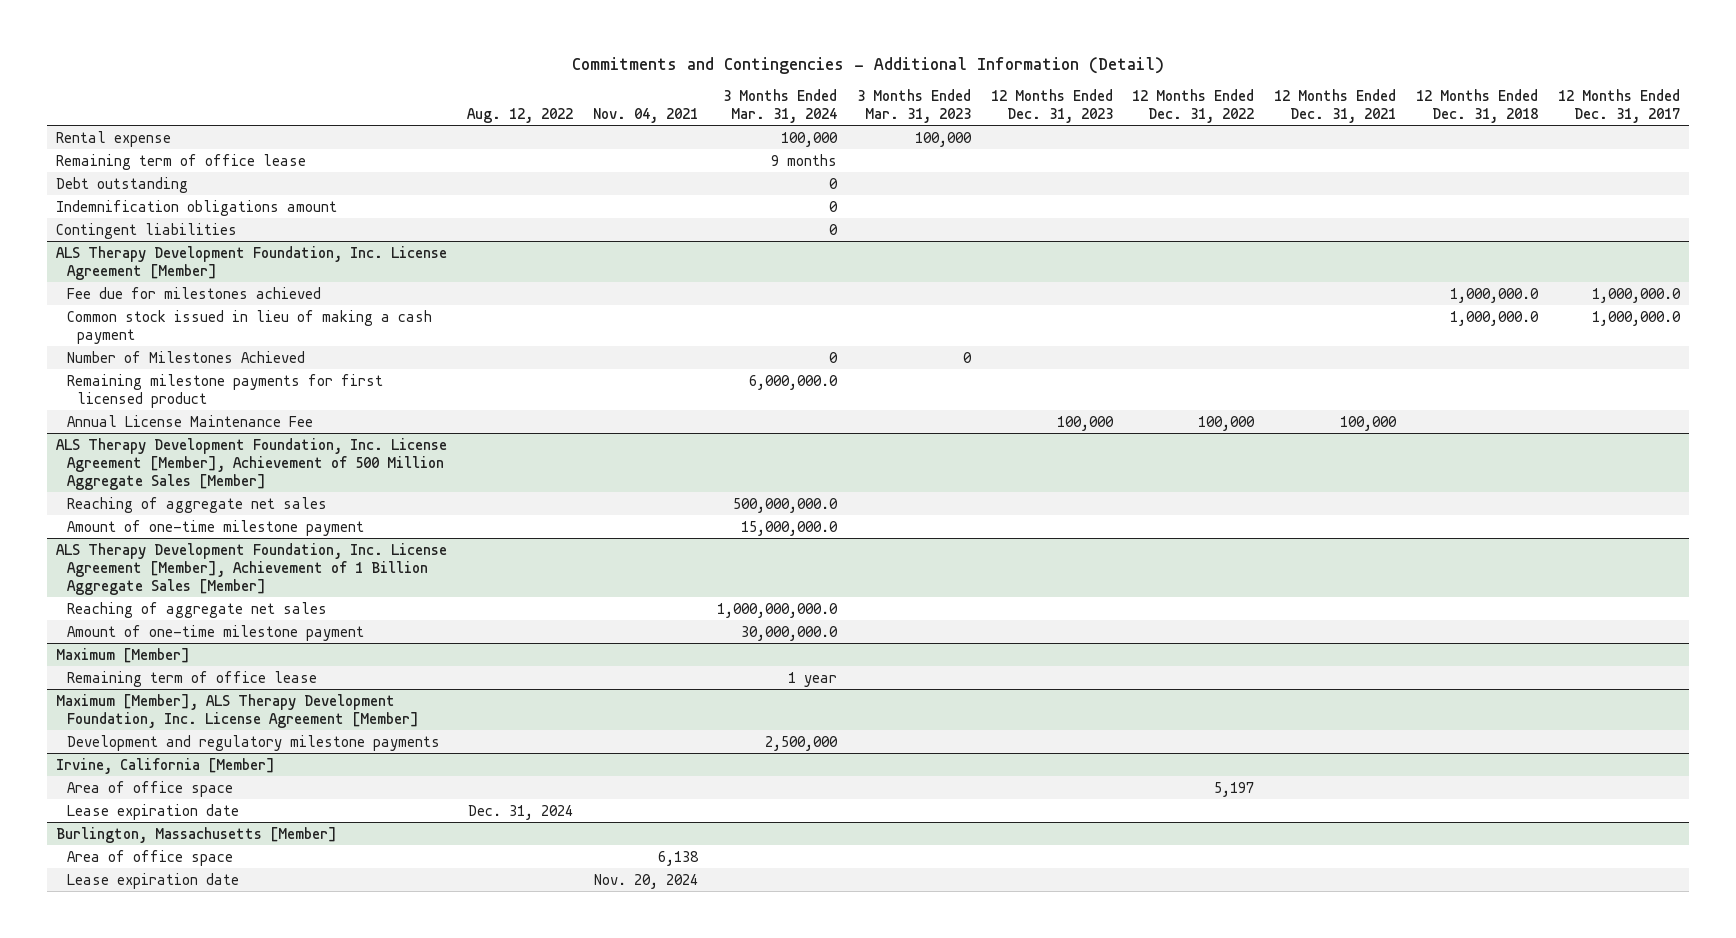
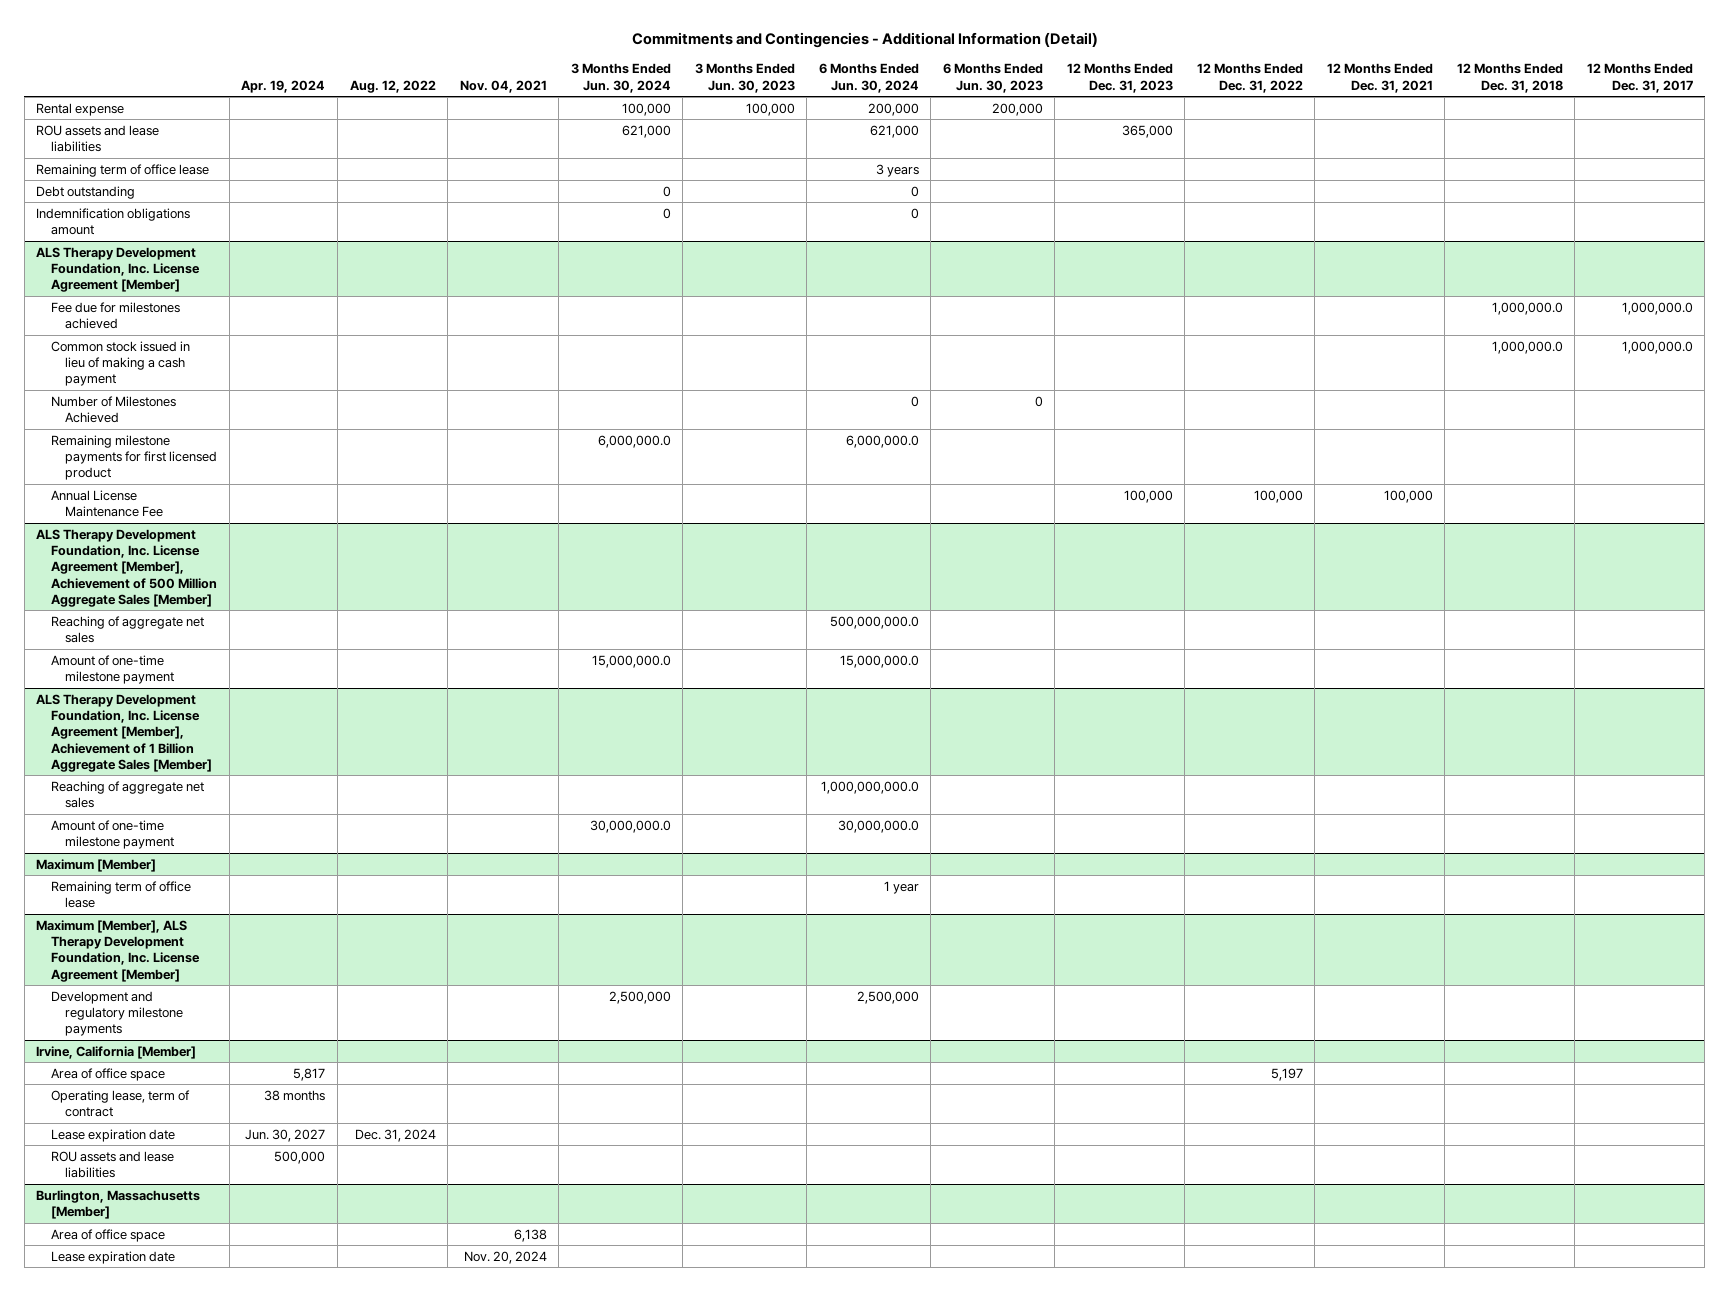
- | Aug. 12, 2022 | Nov. 04, 2021 | 3 Months Ended Mar. 31, 2024 | 3 Months Ended Mar. 31, 2023 | 12 Months Ended Dec. 31, 2023 | 12 Months Ended Dec. 31, 2022 | 12 Months Ended Dec. 31, 2021 | 12 Months Ended Dec. 31, 2018 | 12 Months Ended Dec. 31, 2017
+ | Apr. 19, 2024 | Aug. 12, 2022 | Nov. 04, 2021 | 3 Months Ended Jun. 30, 2024 | 3 Months Ended Jun. 30, 2023 | 6 Months Ended Jun. 30, 2024 | 6 Months Ended Jun. 30, 2023 | 12 Months Ended Dec. 31, 2023 | 12 Months Ended Dec. 31, 2022 | 12 Months Ended Dec. 31, 2021 | 12 Months Ended Dec. 31, 2018 | 12 Months Ended Dec. 31, 2017
+ ROU assets and lease liabilities | | | | 621,000 | | 621,000 | | 365,000 | | | |
- Contingent liabilities | | | 0 | | | | | |
@ Irvine, California [Member]
+ Operating lease, term of contract | 38 months | | | | | | | | | | |
+ ROU assets and lease liabilities | 500,000 | | | | | | | | | | |

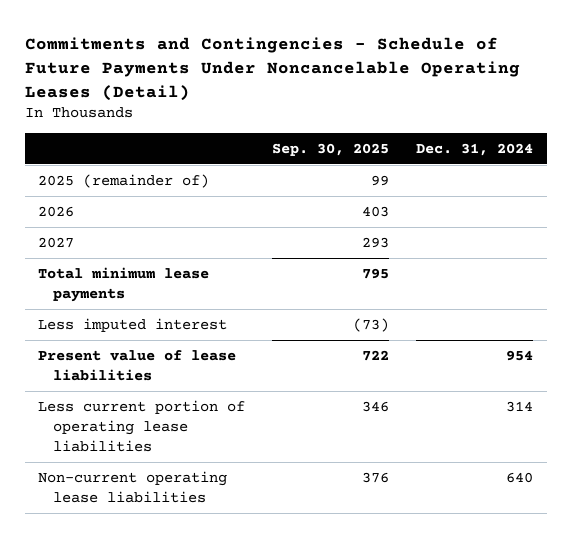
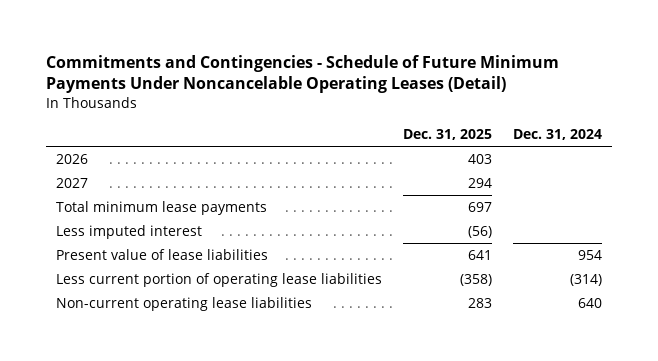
- Commitments and Contingencies - Schedule of Future Payments Under Noncancelable Operating Leases (Detail)
+ Commitments and Contingencies - Schedule of Future Minimum Payments Under Noncancelable Operating Leases (Detail)
- | Sep. 30, 2025 | Dec. 31, 2024
+ | Dec. 31, 2025 | Dec. 31, 2024
- 2025 (remainder of) | 99 |
- Less current portion of operating lease liabilities | 346 | 314
+ Less current portion of operating lease liabilities | (358) | (314)

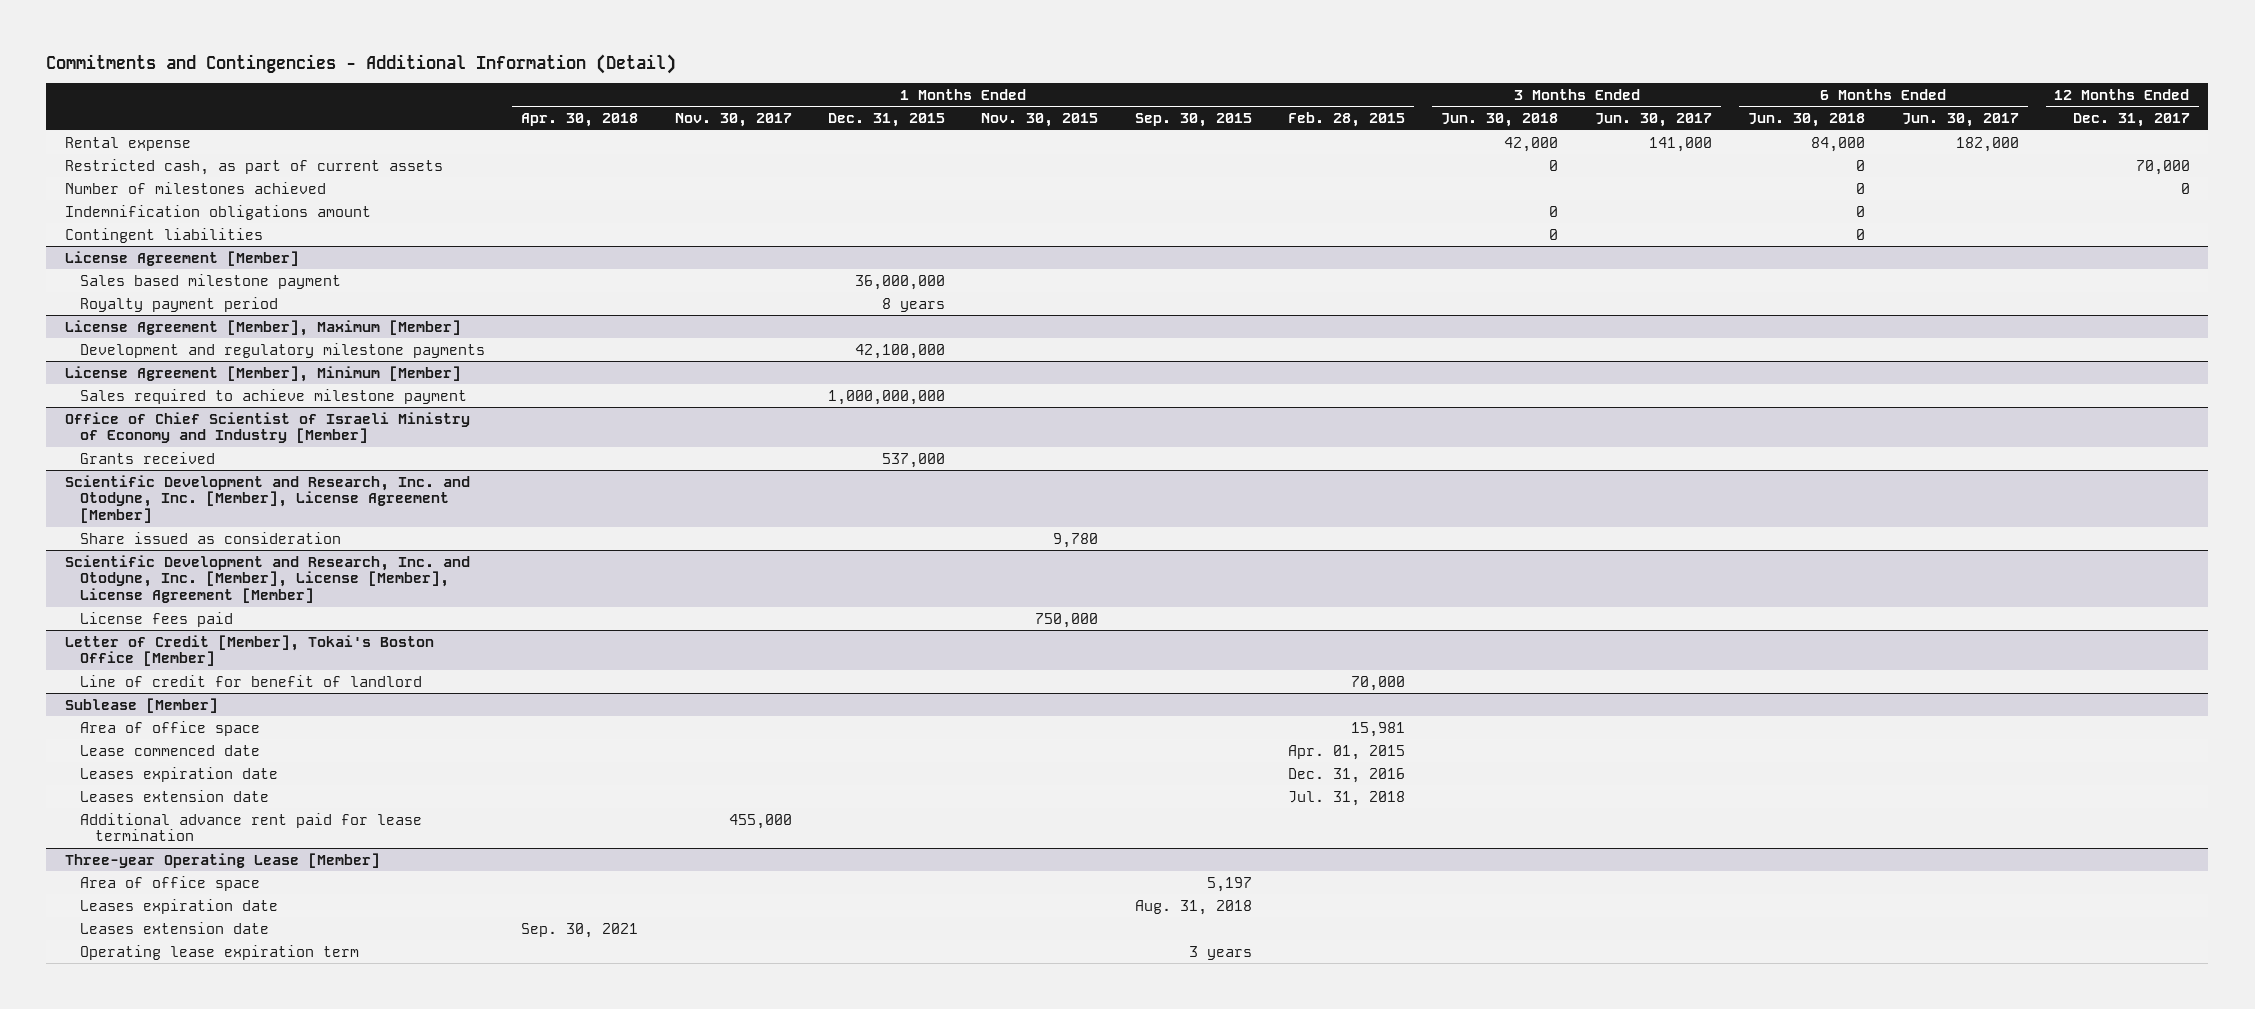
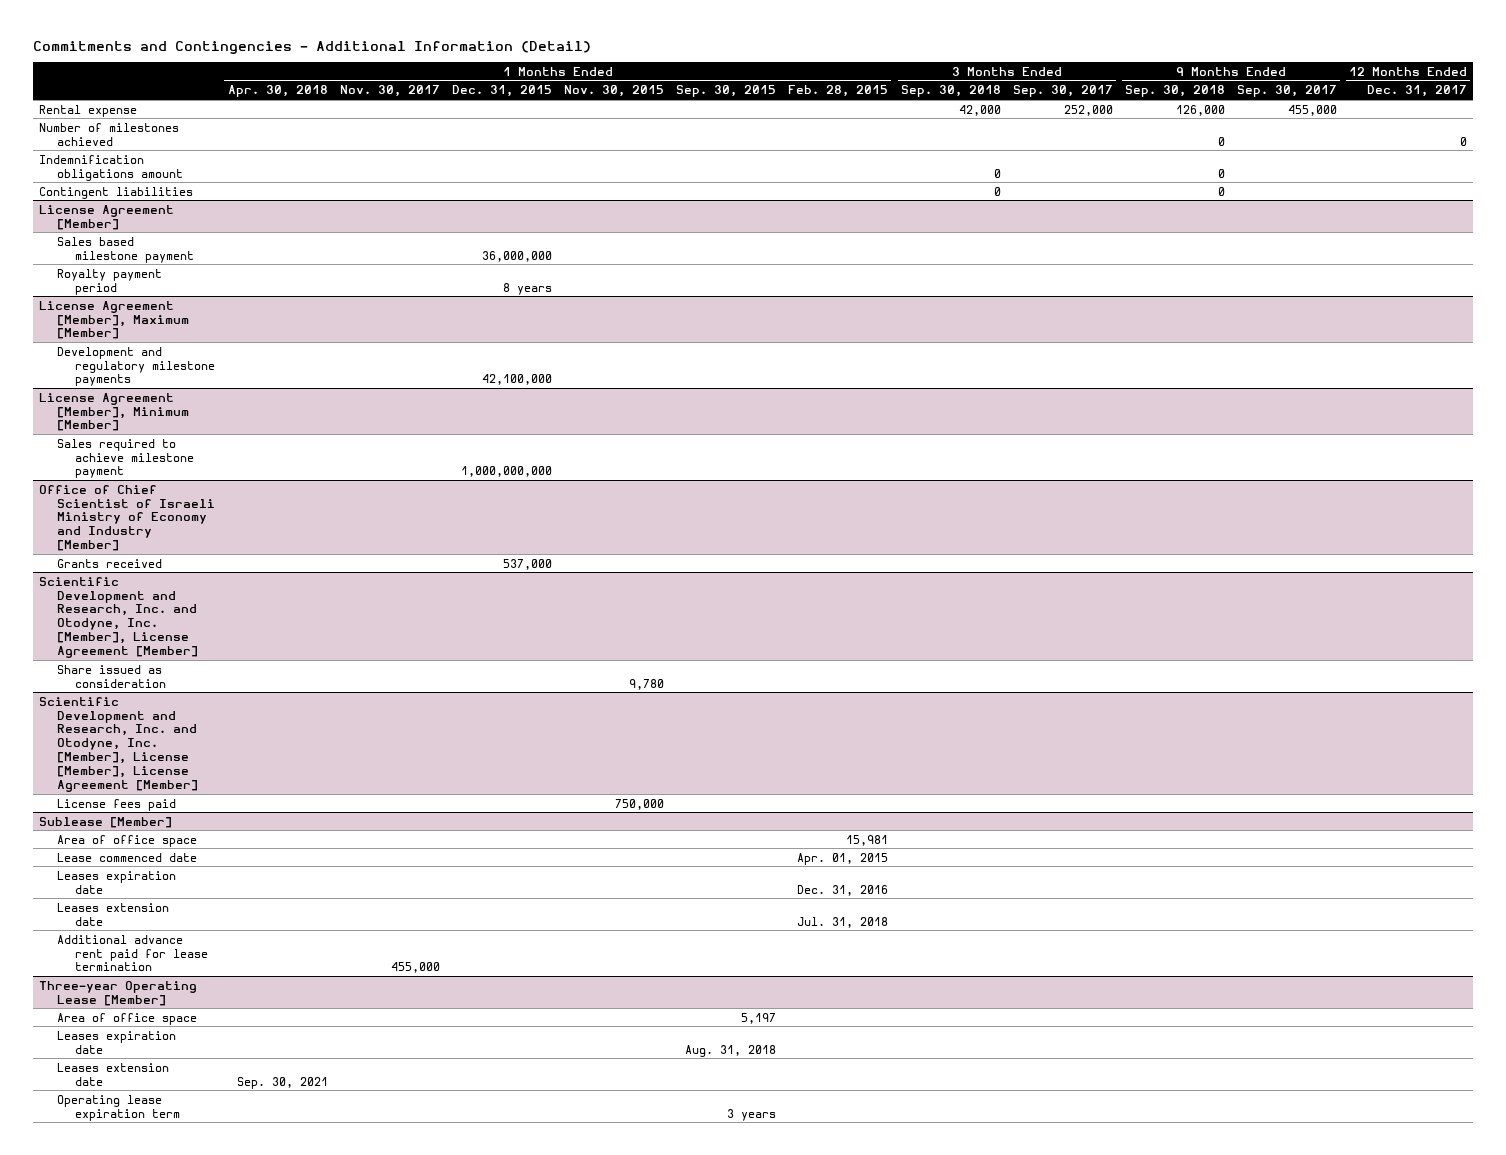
- | 1 Months Ended Apr. 30, 2018 | 1 Months Ended Nov. 30, 2017 | 1 Months Ended Dec. 31, 2015 | 1 Months Ended Nov. 30, 2015 | 1 Months Ended Sep. 30, 2015 | 1 Months Ended Feb. 28, 2015 | 3 Months Ended Jun. 30, 2018 | 3 Months Ended Jun. 30, 2017 | 6 Months Ended Jun. 30, 2018 | 6 Months Ended Jun. 30, 2017 | 12 Months Ended Dec. 31, 2017
+ | 1 Months Ended Apr. 30, 2018 | 1 Months Ended Nov. 30, 2017 | 1 Months Ended Dec. 31, 2015 | 1 Months Ended Nov. 30, 2015 | 1 Months Ended Sep. 30, 2015 | 1 Months Ended Feb. 28, 2015 | 3 Months Ended Sep. 30, 2018 | 3 Months Ended Sep. 30, 2017 | 9 Months Ended Sep. 30, 2018 | 9 Months Ended Sep. 30, 2017 | 12 Months Ended Dec. 31, 2017
- Restricted cash, as part of current assets | | | | | | | 0 | | 0 | | 70,000
- Letter of Credit [Member], Tokai's Boston Office [Member]
- Line of credit for benefit of landlord | | | | | | 70,000 | | | | |

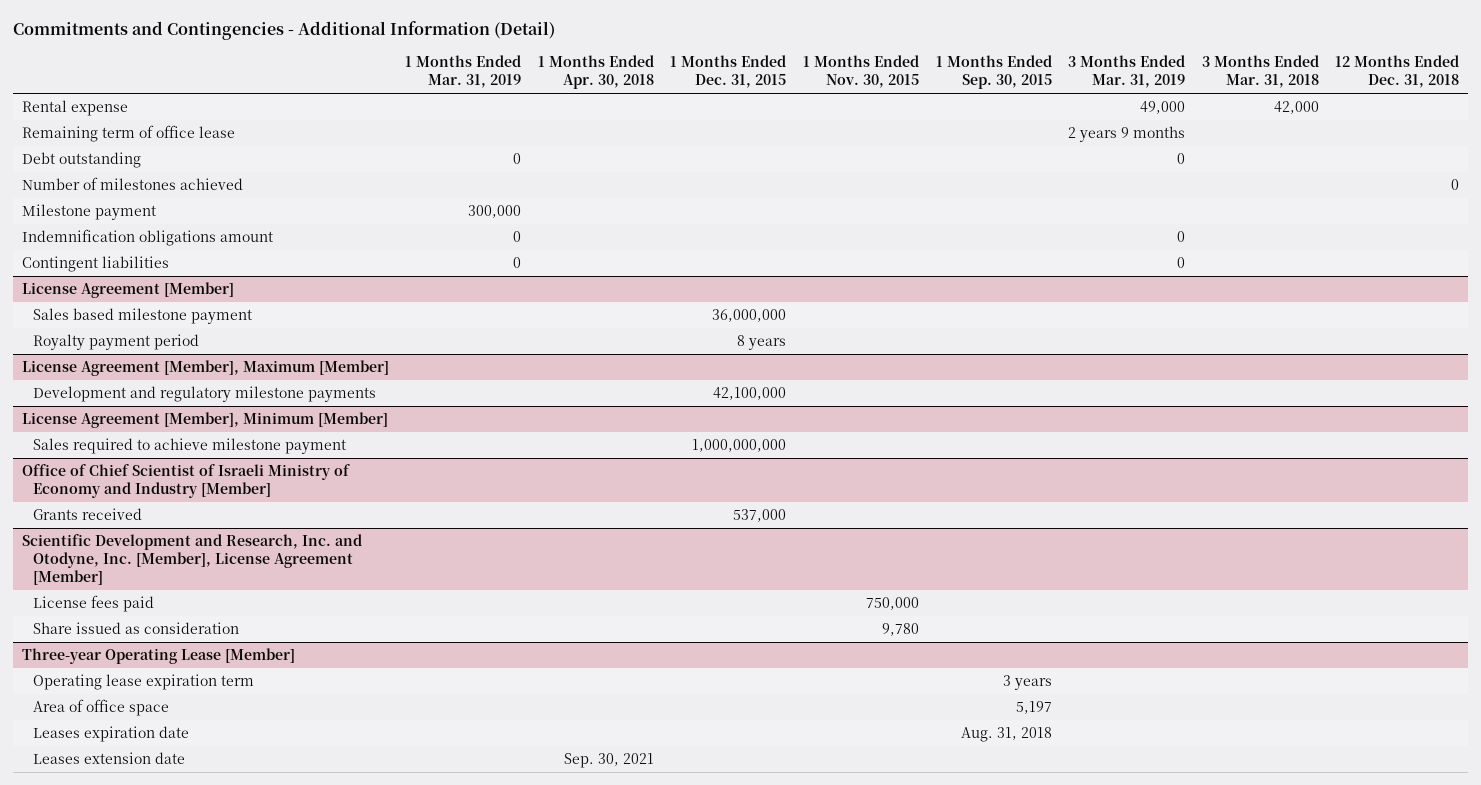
- | 1 Months Ended Apr. 30, 2018 | 1 Months Ended Nov. 30, 2017 | 1 Months Ended Dec. 31, 2015 | 1 Months Ended Nov. 30, 2015 | 1 Months Ended Sep. 30, 2015 | 1 Months Ended Feb. 28, 2015 | 3 Months Ended Sep. 30, 2018 | 3 Months Ended Sep. 30, 2017 | 9 Months Ended Sep. 30, 2018 | 9 Months Ended Sep. 30, 2017 | 12 Months Ended Dec. 31, 2017
+ | 1 Months Ended Mar. 31, 2019 | 1 Months Ended Apr. 30, 2018 | 1 Months Ended Dec. 31, 2015 | 1 Months Ended Nov. 30, 2015 | 1 Months Ended Sep. 30, 2015 | 3 Months Ended Mar. 31, 2019 | 3 Months Ended Mar. 31, 2018 | 12 Months Ended Dec. 31, 2018
+ Remaining term of office lease | | | | | | 2 years 9 months | |
+ Debt outstanding | 0 | | | | | 0 | |
+ Milestone payment | 300,000 | | | | | | |
@ Scientific Development and Research, Inc. and Otodyne, Inc. [Member], License Agreement [Member]
+ License fees paid | | | | 750,000 | | | |
- Scientific Development and Research, Inc. and Otodyne, Inc. [Member], License [Member], License Agreement [Member]
- License fees paid | | | | 750,000 | | | | | | |
- Sublease [Member]
- Area of office space | | | | | | 15,981 | | | | |
- Lease commenced date | | | | | | Apr. 01, 2015 | | | | |
- Leases expiration date | | | | | | Dec. 31, 2016 | | | | |
- Leases extension date | | | | | | Jul. 31, 2018 | | | | |
- Additional advance rent paid for lease termination | | 455,000 | | | | | | | | |
@ Three-year Operating Lease [Member]
moved up: Operating lease expiration term | | | | | 3 years | | |

